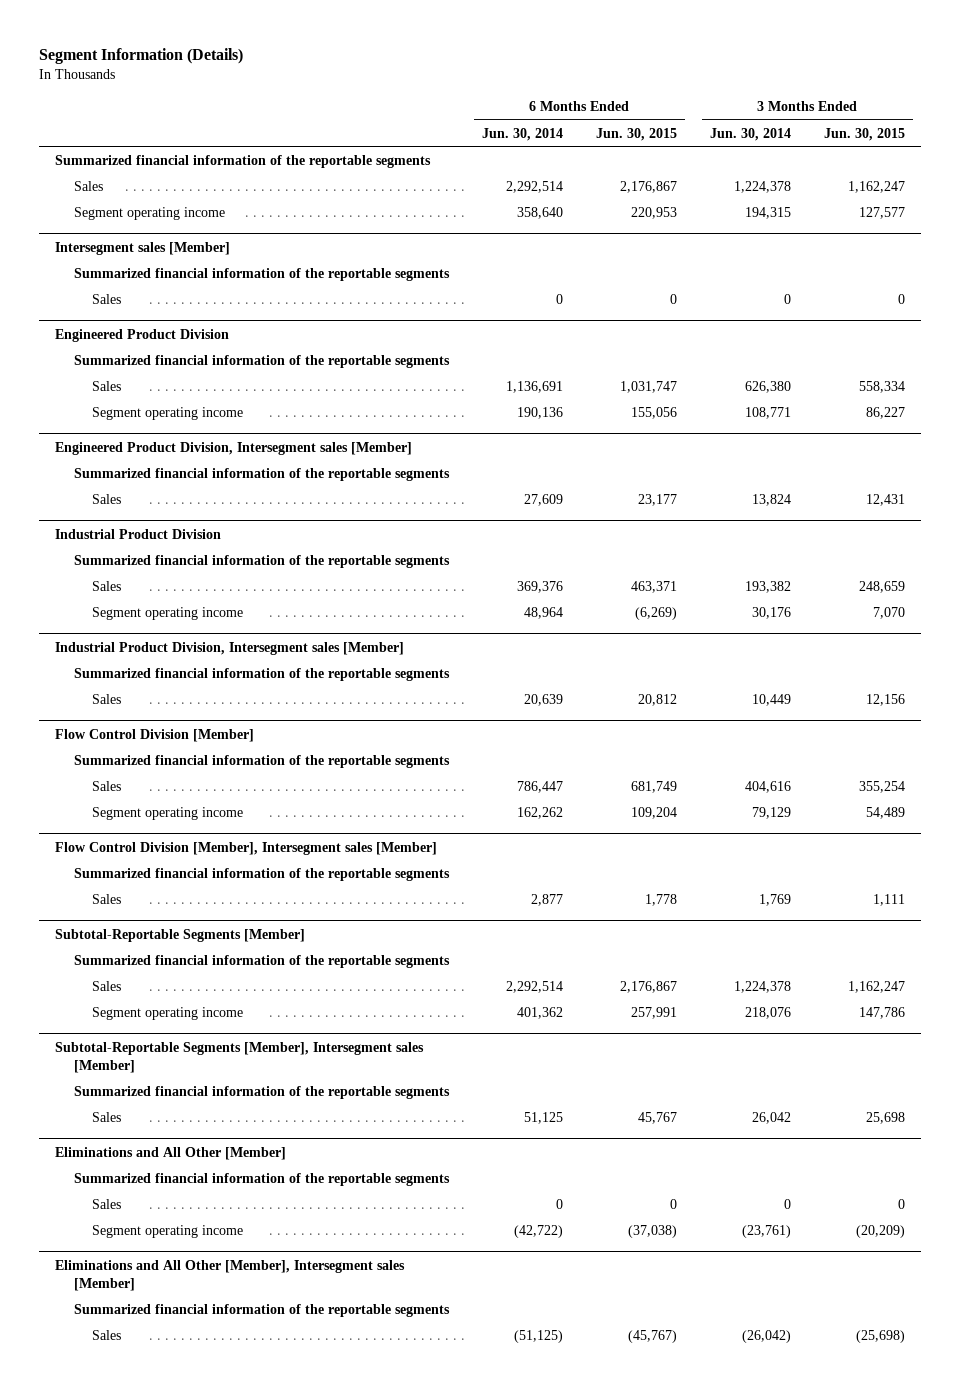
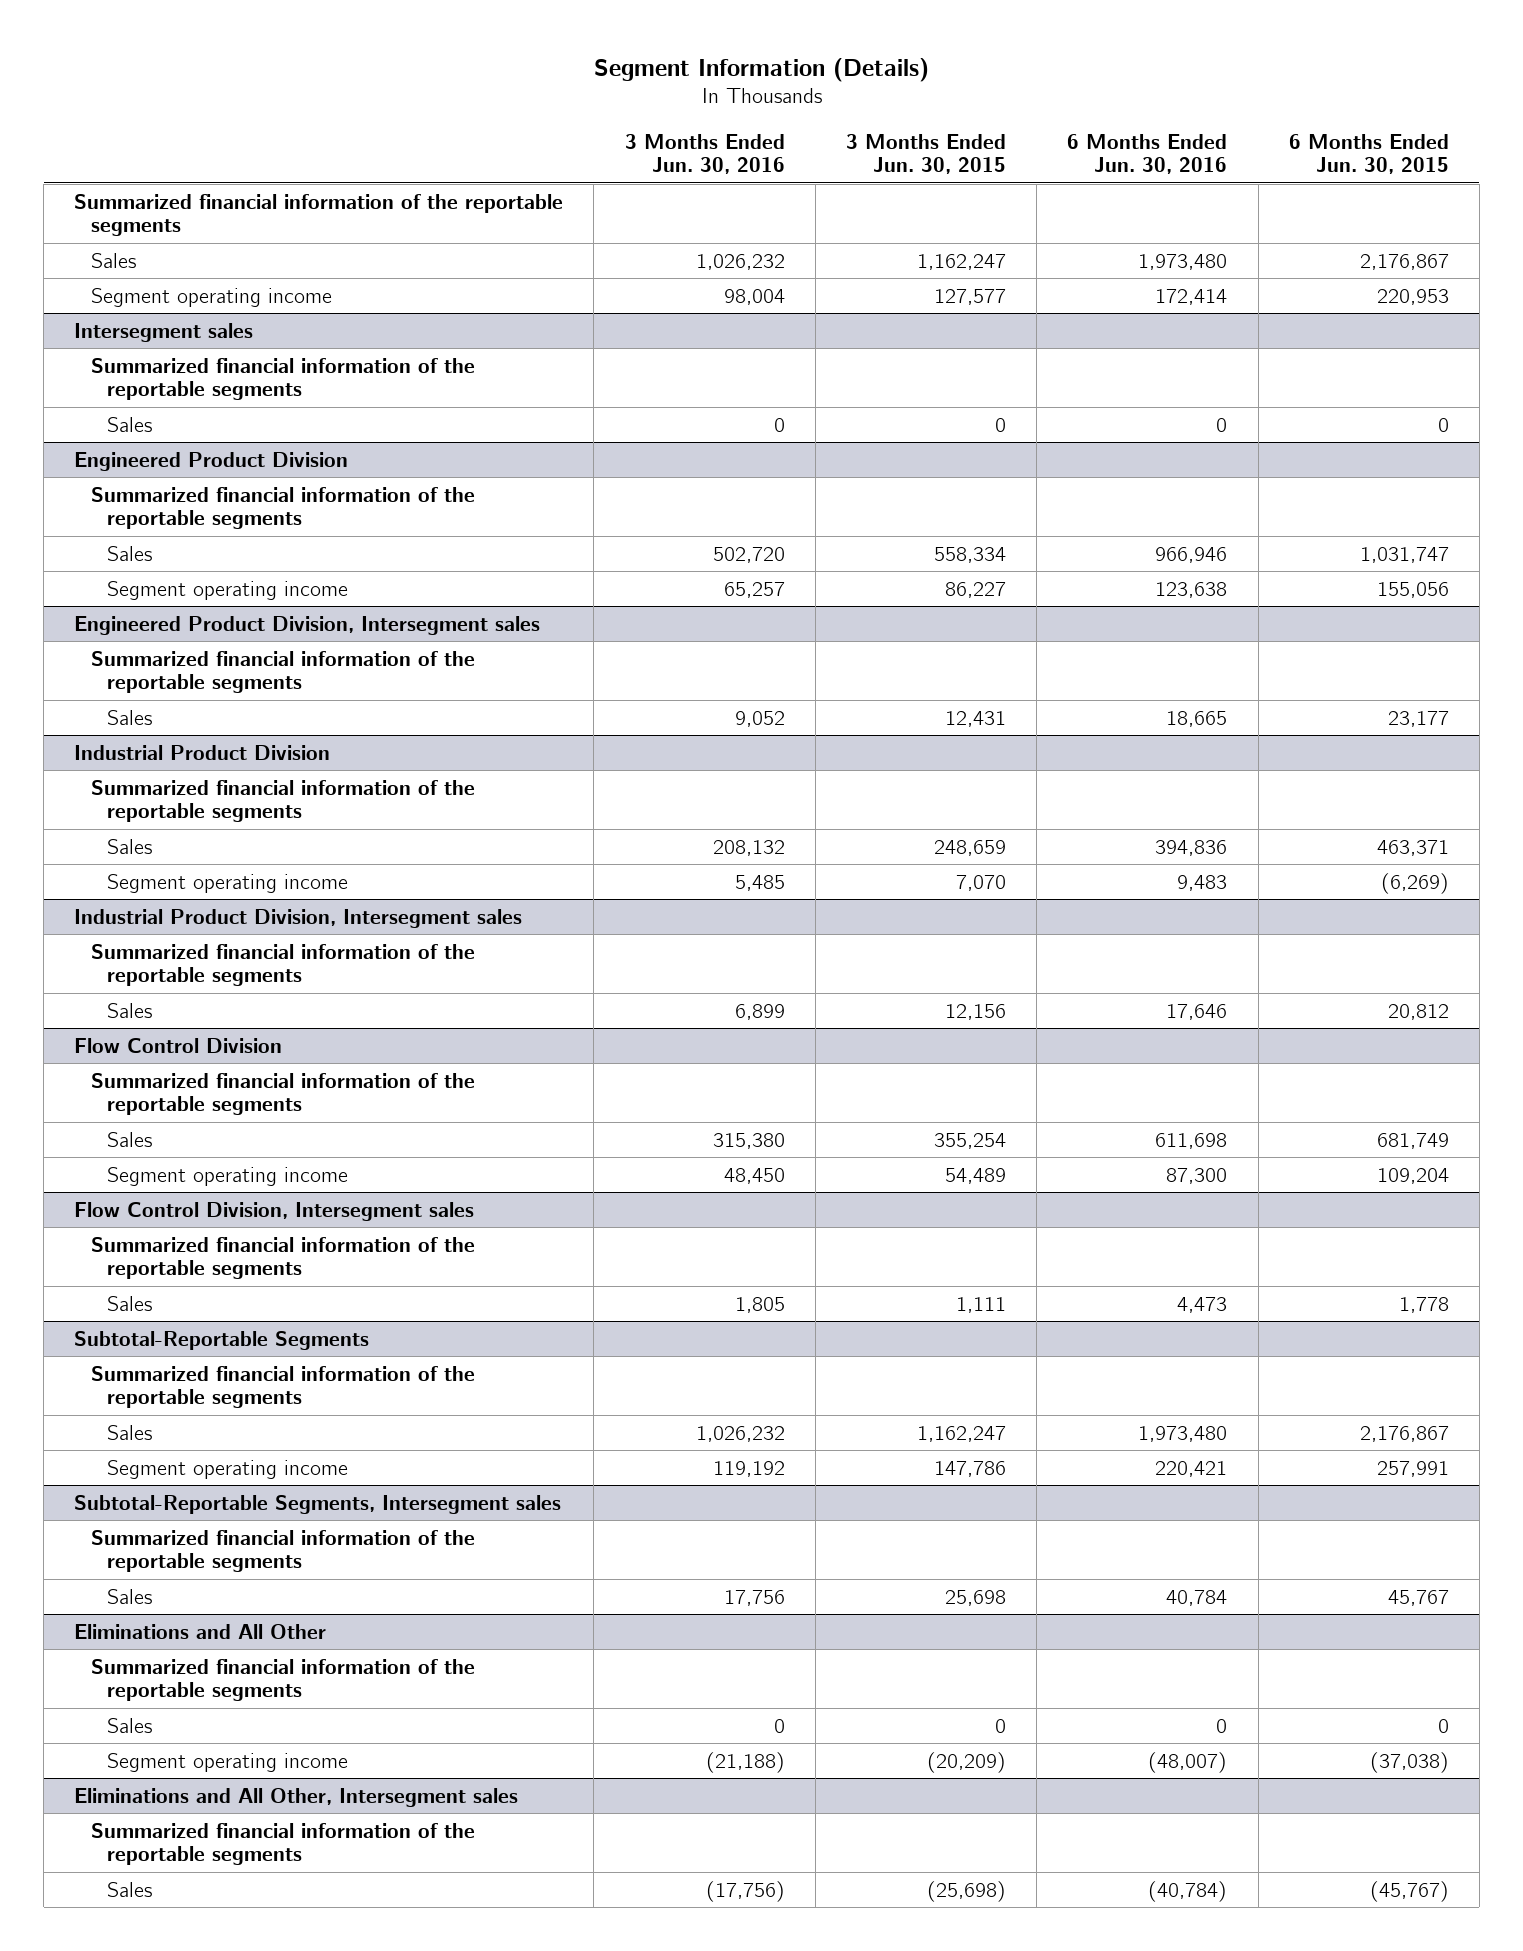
- | 6 Months Ended Jun. 30, 2014 | 6 Months Ended Jun. 30, 2015 | 3 Months Ended Jun. 30, 2014 | 3 Months Ended Jun. 30, 2015
+ | 3 Months Ended Jun. 30, 2016 | 3 Months Ended Jun. 30, 2015 | 6 Months Ended Jun. 30, 2016 | 6 Months Ended Jun. 30, 2015
- Intersegment sales [Member]
+ Intersegment sales
- Engineered Product Division, Intersegment sales [Member]
+ Engineered Product Division, Intersegment sales
- Industrial Product Division, Intersegment sales [Member]
+ Industrial Product Division, Intersegment sales
- Flow Control Division [Member]
+ Flow Control Division
- Flow Control Division [Member], Intersegment sales [Member]
+ Flow Control Division, Intersegment sales
- Subtotal-Reportable Segments [Member]
+ Subtotal-Reportable Segments
- Subtotal-Reportable Segments [Member], Intersegment sales [Member]
+ Subtotal-Reportable Segments, Intersegment sales
- Eliminations and All Other [Member]
+ Eliminations and All Other
- Eliminations and All Other [Member], Intersegment sales [Member]
+ Eliminations and All Other, Intersegment sales

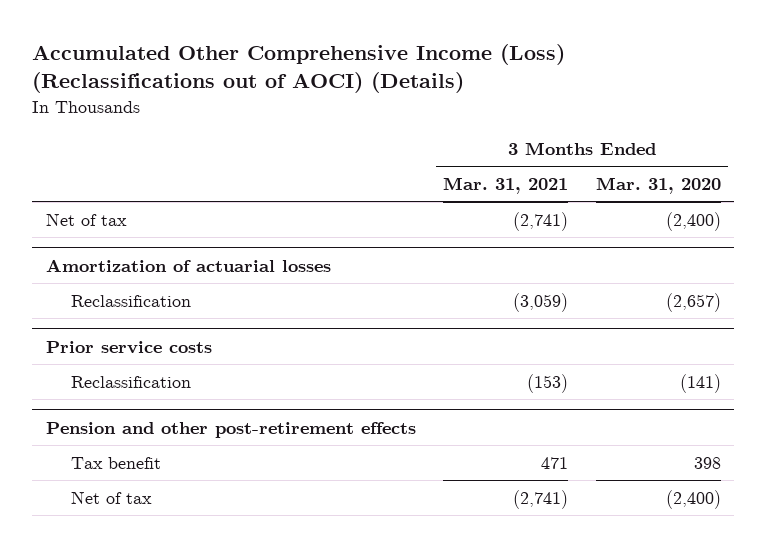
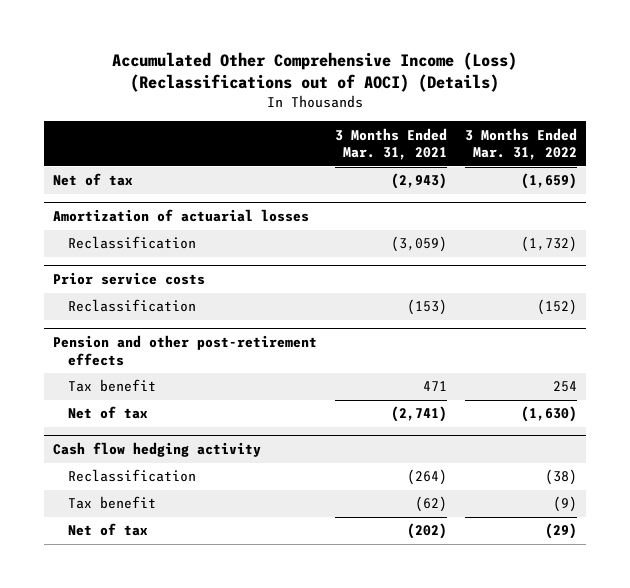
- | 3 Months Ended Mar. 31, 2021 | 3 Months Ended Mar. 31, 2020
+ | 3 Months Ended Mar. 31, 2021 | 3 Months Ended Mar. 31, 2022
- Net of tax | (2,741) | (2,400)
+ Net of tax | (2,943) | (1,659)
+ Cash flow hedging activity
+ Reclassification | (264) | (38)
+ Tax benefit | (62) | (9)
+ Net of tax | (202) | (29)

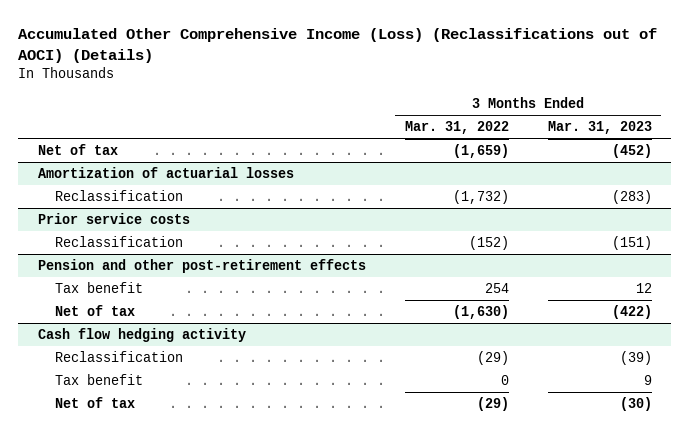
- | 3 Months Ended Mar. 31, 2021 | 3 Months Ended Mar. 31, 2022
+ | 3 Months Ended Mar. 31, 2022 | 3 Months Ended Mar. 31, 2023
@ Cash flow hedging activity
- Reclassification | (264) | (38)
- Tax benefit | (62) | (9)
+ Reclassification | (29) | (39)
+ Tax benefit | 0 | 9

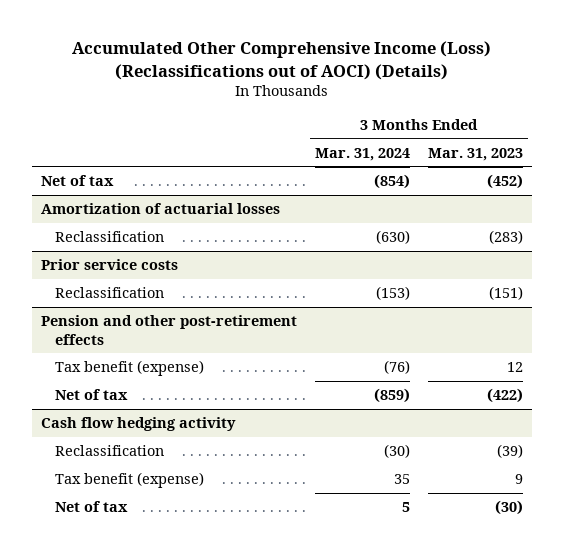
- | 3 Months Ended Mar. 31, 2022 | 3 Months Ended Mar. 31, 2023
+ | 3 Months Ended Mar. 31, 2024 | 3 Months Ended Mar. 31, 2023
@ Pension and other post-retirement effects
- Tax benefit | 254 | 12
+ Tax benefit (expense) | (76) | 12
@ Cash flow hedging activity
- Tax benefit | 0 | 9
+ Tax benefit (expense) | 35 | 9

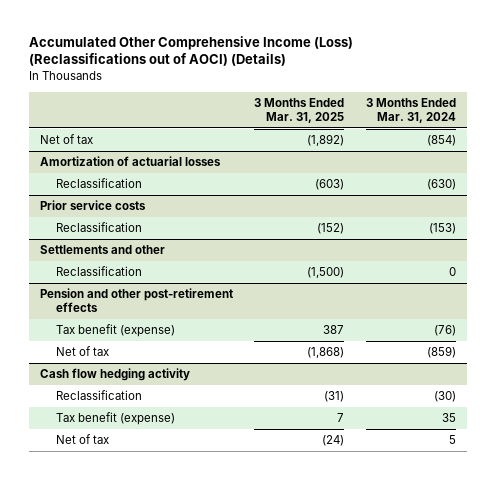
- | 3 Months Ended Mar. 31, 2024 | 3 Months Ended Mar. 31, 2023
+ | 3 Months Ended Mar. 31, 2025 | 3 Months Ended Mar. 31, 2024
+ Settlements and other
+ Reclassification | (1,500) | 0

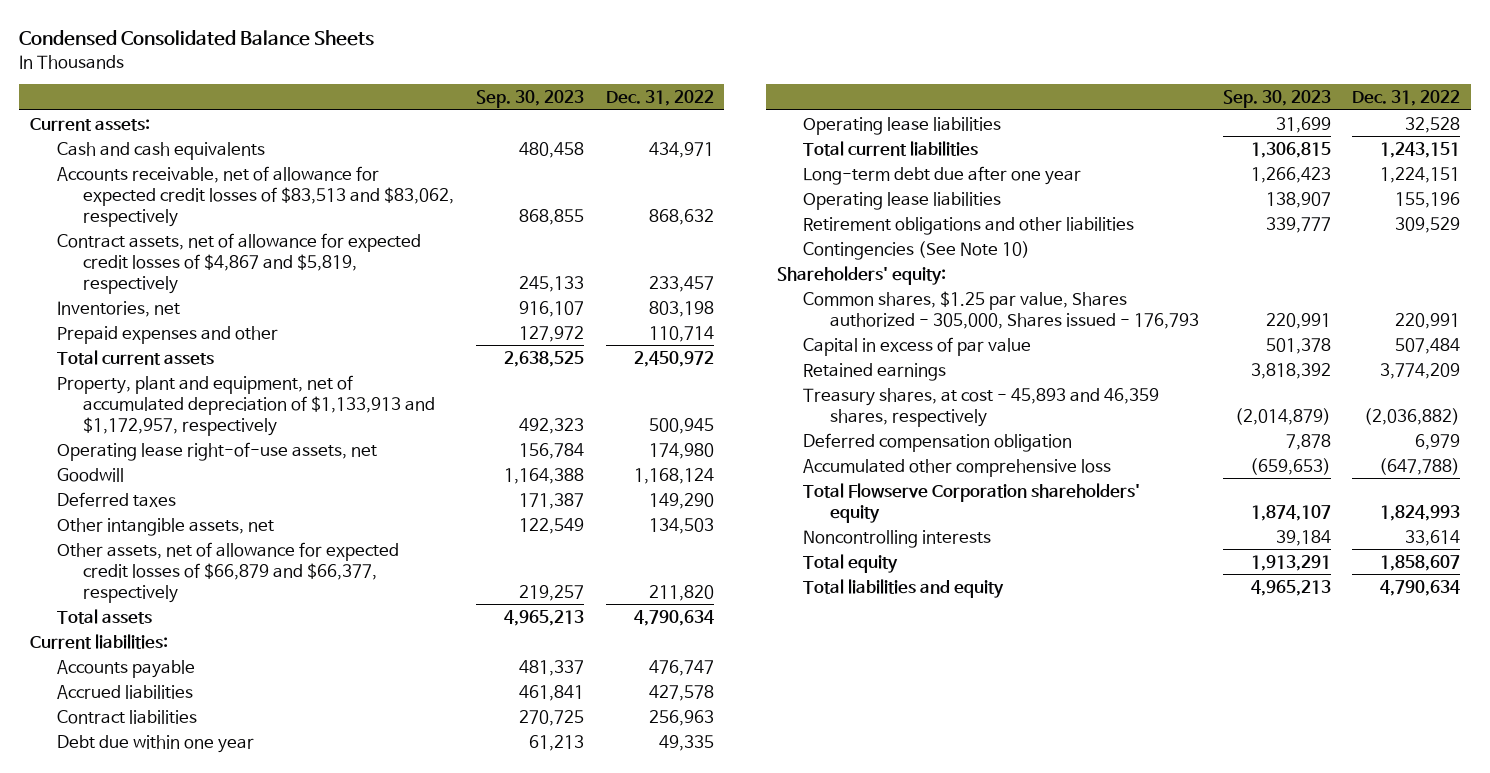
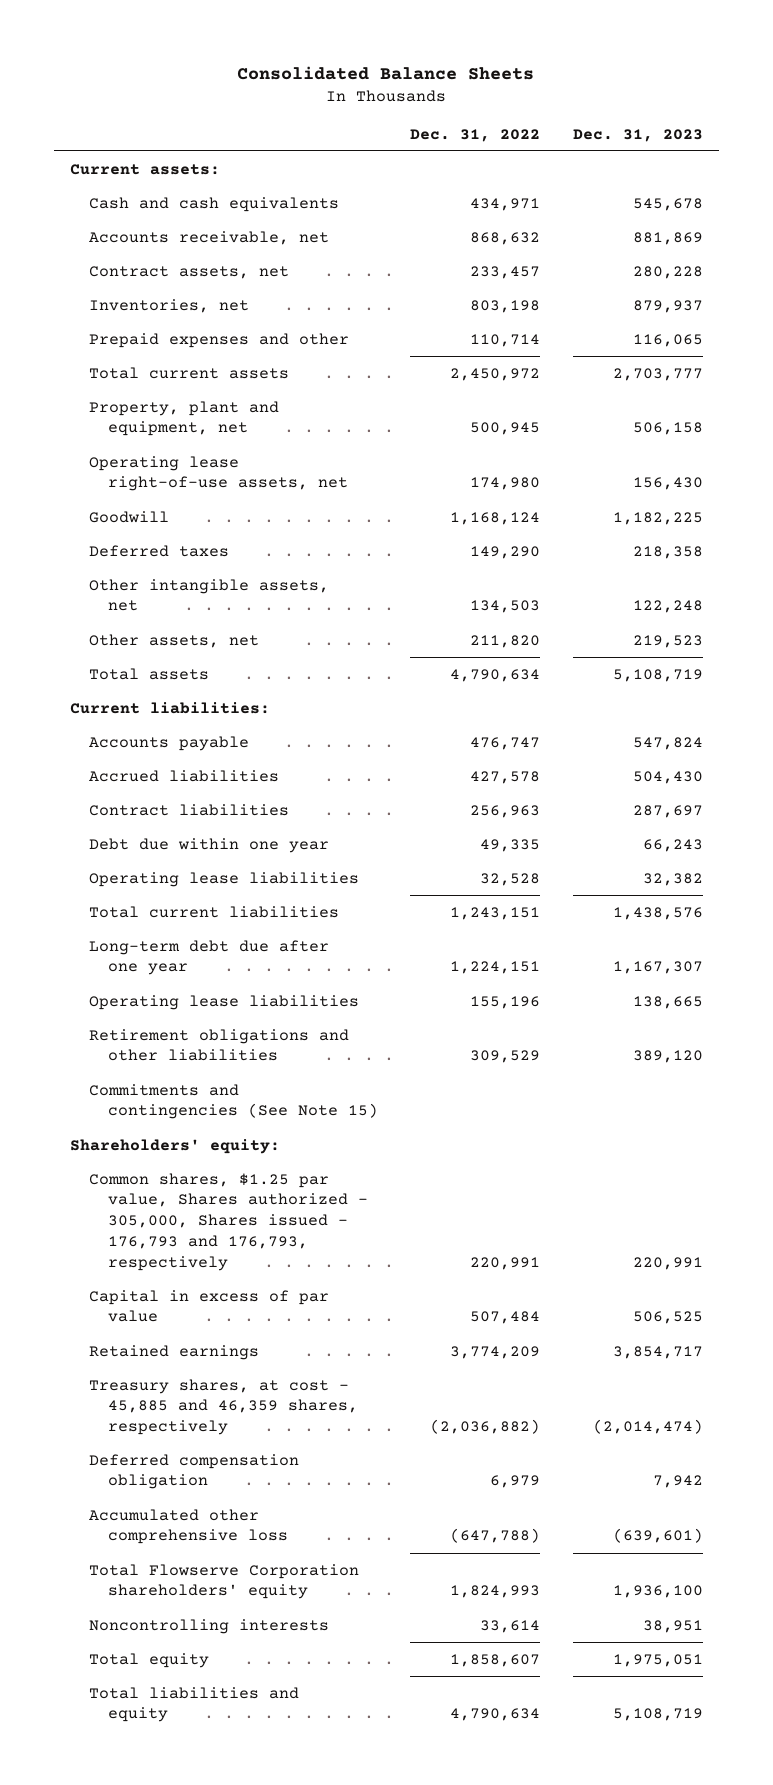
- Condensed Consolidated Balance Sheets
+ Consolidated Balance Sheets
- | Sep. 30, 2023 | Dec. 31, 2022
+ | Dec. 31, 2022 | Dec. 31, 2023
- Accounts receivable, net of allowance for expected credit losses of $83,513 and $83,062, respectively | 868,855 | 868,632
- Contract assets, net of allowance for expected credit losses of $4,867 and $5,819, respectively | 245,133 | 233,457
+ Accounts receivable, net | 868,632 | 881,869
+ Contract assets, net | 233,457 | 280,228
- Property, plant and equipment, net of accumulated depreciation of $1,133,913 and $1,172,957, respectively | 492,323 | 500,945
+ Property, plant and equipment, net | 500,945 | 506,158
- Other assets, net of allowance for expected credit losses of $66,879 and $66,377, respectively | 219,257 | 211,820
+ Other assets, net | 211,820 | 219,523
- Contingencies (See Note 10)
+ Commitments and contingencies (See Note 15)
- Common shares, $1.25 par value, Shares authorized - 305,000, Shares issued - 176,793 | 220,991 | 220,991
+ Common shares, $1.25 par value, Shares authorized - 305,000, Shares issued - 176,793 and 176,793, respectively | 220,991 | 220,991
- Treasury shares, at cost - 45,893 and 46,359 shares, respectively | (2,014,879) | (2,036,882)
+ Treasury shares, at cost - 45,885 and 46,359 shares, respectively | (2,036,882) | (2,014,474)

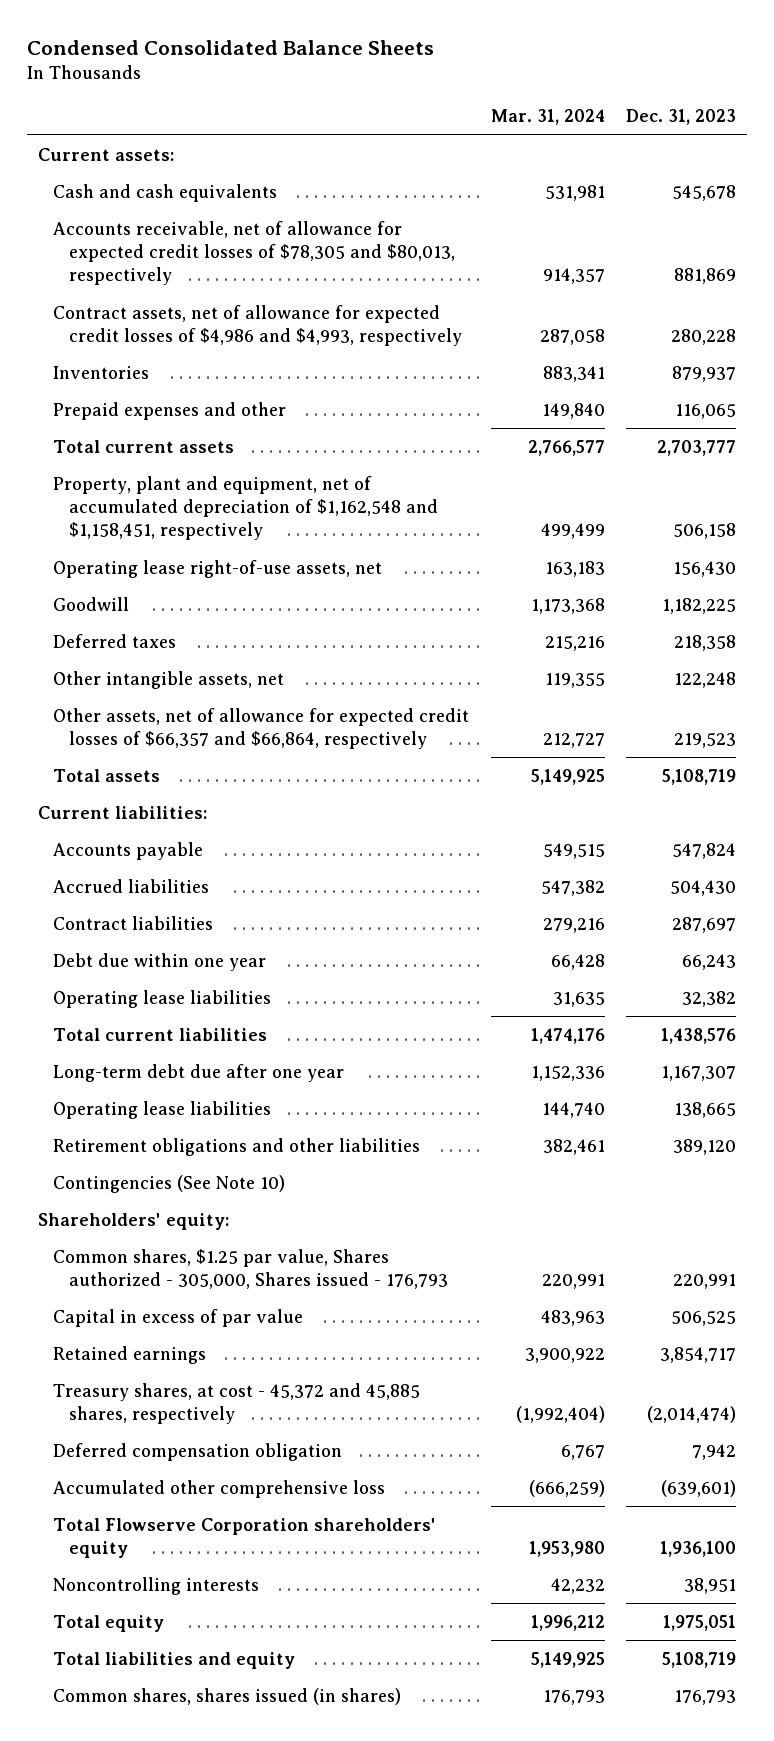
- Consolidated Balance Sheets
+ Condensed Consolidated Balance Sheets
- | Dec. 31, 2022 | Dec. 31, 2023
+ | Mar. 31, 2024 | Dec. 31, 2023
- Accounts receivable, net | 868,632 | 881,869
- Contract assets, net | 233,457 | 280,228
- Inventories, net | 803,198 | 879,937
+ Accounts receivable, net of allowance for expected credit losses of $78,305 and $80,013, respectively | 914,357 | 881,869
+ Contract assets, net of allowance for expected credit losses of $4,986 and $4,993, respectively | 287,058 | 280,228
+ Inventories | 883,341 | 879,937
- Property, plant and equipment, net | 500,945 | 506,158
+ Property, plant and equipment, net of accumulated depreciation of $1,162,548 and $1,158,451, respectively | 499,499 | 506,158
- Other assets, net | 211,820 | 219,523
+ Other assets, net of allowance for expected credit losses of $66,357 and $66,864, respectively | 212,727 | 219,523
- Commitments and contingencies (See Note 15)
+ Contingencies (See Note 10)
- Common shares, $1.25 par value, Shares authorized - 305,000, Shares issued - 176,793 and 176,793, respectively | 220,991 | 220,991
+ Common shares, $1.25 par value, Shares authorized - 305,000, Shares issued - 176,793 | 220,991 | 220,991
- Treasury shares, at cost - 45,885 and 46,359 shares, respectively | (2,036,882) | (2,014,474)
+ Treasury shares, at cost - 45,372 and 45,885 shares, respectively | (1,992,404) | (2,014,474)
+ Common shares, shares issued (in shares) | 176,793 | 176,793

